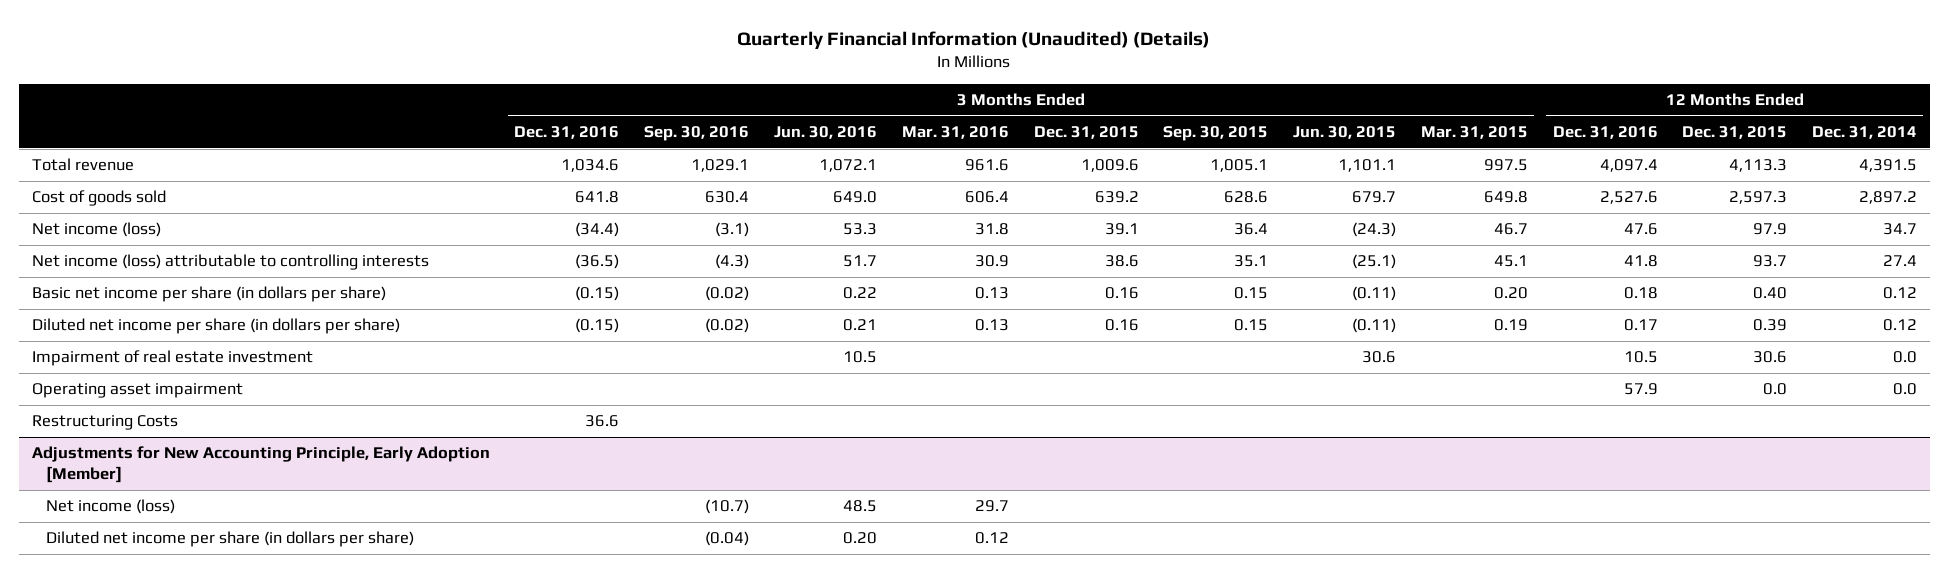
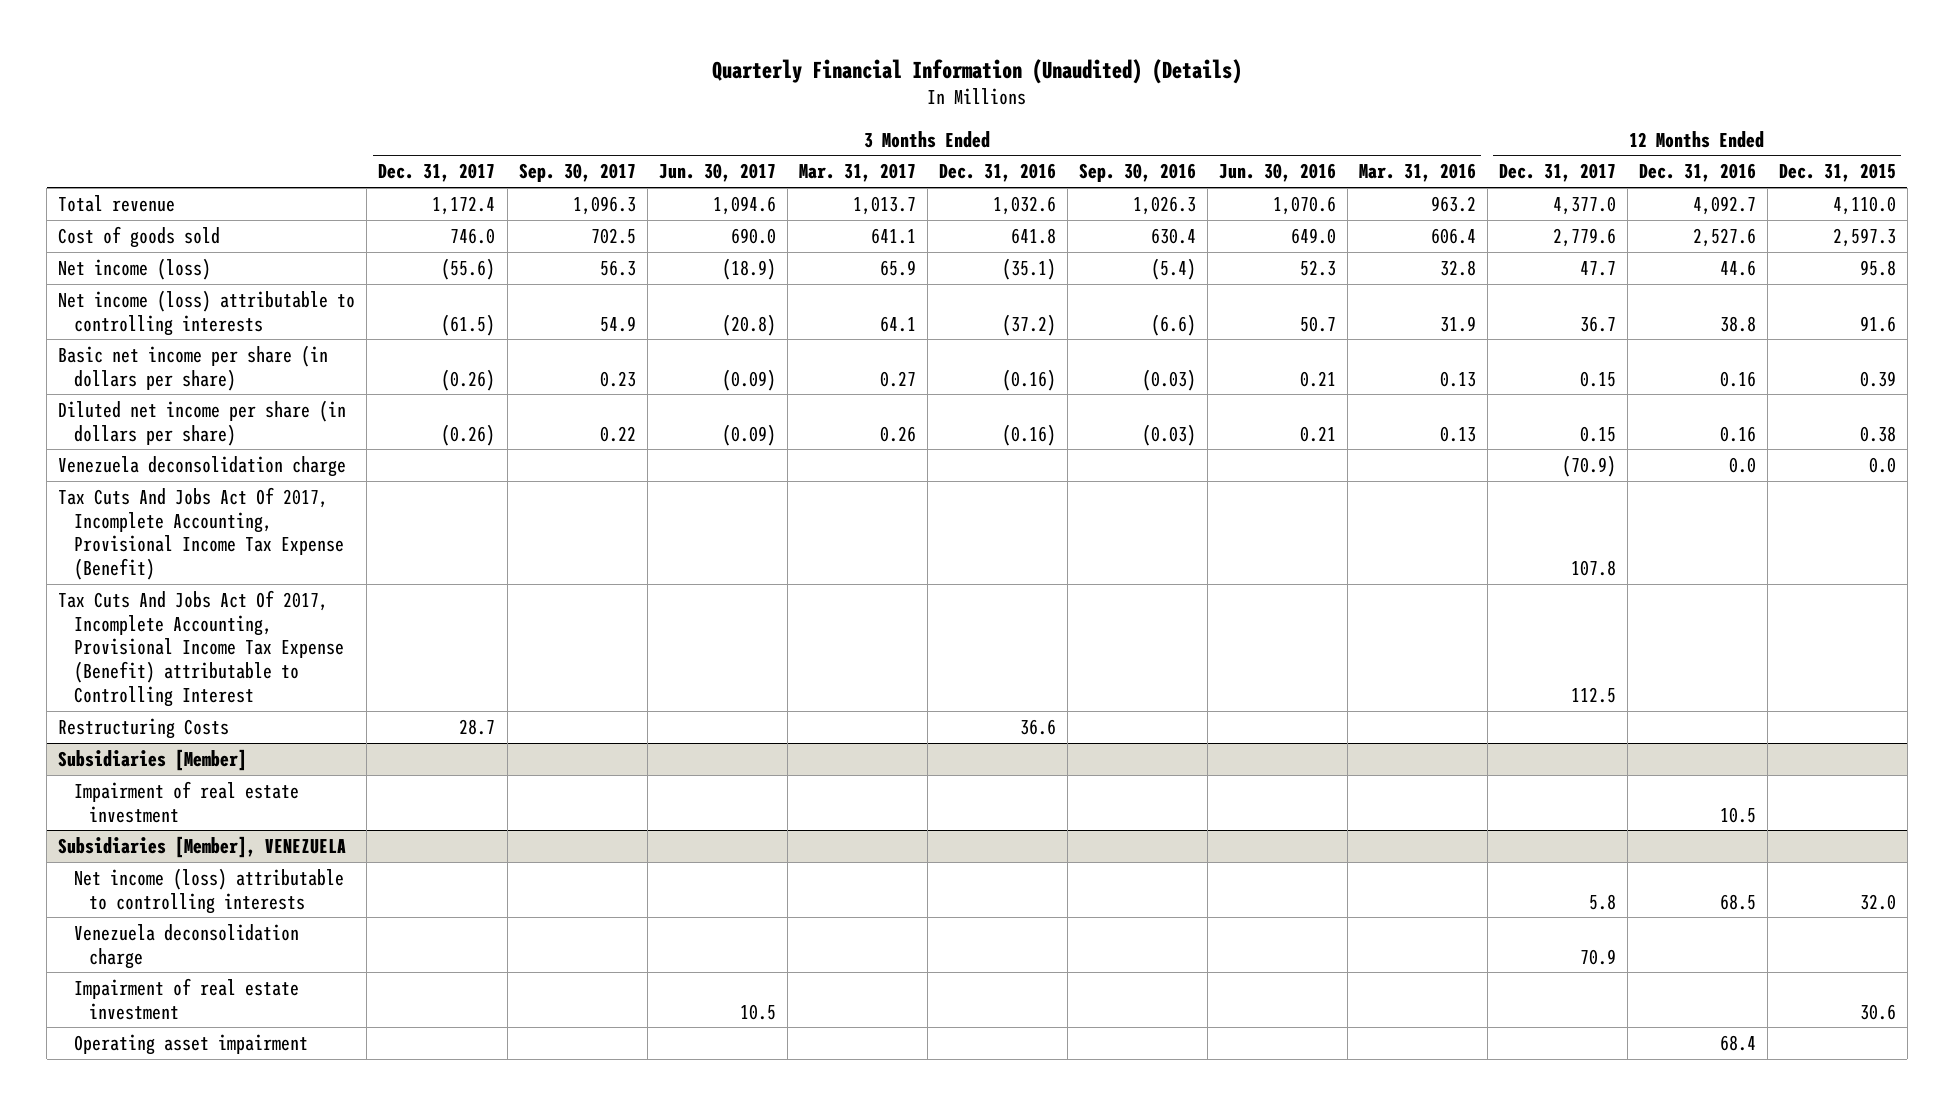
- | 3 Months Ended Dec. 31, 2016 | 3 Months Ended Sep. 30, 2016 | 3 Months Ended Jun. 30, 2016 | 3 Months Ended Mar. 31, 2016 | 3 Months Ended Dec. 31, 2015 | 3 Months Ended Sep. 30, 2015 | 3 Months Ended Jun. 30, 2015 | 3 Months Ended Mar. 31, 2015 | 12 Months Ended Dec. 31, 2016 | 12 Months Ended Dec. 31, 2015 | 12 Months Ended Dec. 31, 2014
+ | 3 Months Ended Dec. 31, 2017 | 3 Months Ended Sep. 30, 2017 | 3 Months Ended Jun. 30, 2017 | 3 Months Ended Mar. 31, 2017 | 3 Months Ended Dec. 31, 2016 | 3 Months Ended Sep. 30, 2016 | 3 Months Ended Jun. 30, 2016 | 3 Months Ended Mar. 31, 2016 | 12 Months Ended Dec. 31, 2017 | 12 Months Ended Dec. 31, 2016 | 12 Months Ended Dec. 31, 2015
- Total revenue | 1,034.6 | 1,029.1 | 1,072.1 | 961.6 | 1,009.6 | 1,005.1 | 1,101.1 | 997.5 | 4,097.4 | 4,113.3 | 4,391.5
+ Total revenue | 1,172.4 | 1,096.3 | 1,094.6 | 1,013.7 | 1,032.6 | 1,026.3 | 1,070.6 | 963.2 | 4,377.0 | 4,092.7 | 4,110.0
- Net income (loss) | (34.4) | (3.1) | 53.3 | 31.8 | 39.1 | 36.4 | (24.3) | 46.7 | 47.6 | 97.9 | 34.7
- Net income (loss) attributable to controlling interests | (36.5) | (4.3) | 51.7 | 30.9 | 38.6 | 35.1 | (25.1) | 45.1 | 41.8 | 93.7 | 27.4
- Basic net income per share (in dollars per share) | (0.15) | (0.02) | 0.22 | 0.13 | 0.16 | 0.15 | (0.11) | 0.20 | 0.18 | 0.40 | 0.12
- Diluted net income per share (in dollars per share) | (0.15) | (0.02) | 0.21 | 0.13 | 0.16 | 0.15 | (0.11) | 0.19 | 0.17 | 0.39 | 0.12
- Impairment of real estate investment | | | 10.5 | | | | 30.6 | | 10.5 | 30.6 | 0.0
- Operating asset impairment | | | | | | | | | 57.9 | 0.0 | 0.0
+ Net income (loss) | (55.6) | 56.3 | (18.9) | 65.9 | (35.1) | (5.4) | 52.3 | 32.8 | 47.7 | 44.6 | 95.8
+ Net income (loss) attributable to controlling interests | (61.5) | 54.9 | (20.8) | 64.1 | (37.2) | (6.6) | 50.7 | 31.9 | 36.7 | 38.8 | 91.6
+ Basic net income per share (in dollars per share) | (0.26) | 0.23 | (0.09) | 0.27 | (0.16) | (0.03) | 0.21 | 0.13 | 0.15 | 0.16 | 0.39
+ Diluted net income per share (in dollars per share) | (0.26) | 0.22 | (0.09) | 0.26 | (0.16) | (0.03) | 0.21 | 0.13 | 0.15 | 0.16 | 0.38
+ Venezuela deconsolidation charge | | | | | | | | | (70.9) | 0.0 | 0.0
+ Tax Cuts And Jobs Act Of 2017, Incomplete Accounting, Provisional Income Tax Expense (Benefit) | | | | | | | | | 107.8 | |
+ Tax Cuts And Jobs Act Of 2017, Incomplete Accounting, Provisional Income Tax Expense (Benefit) attributable to Controlling Interest | | | | | | | | | 112.5 | |
- Adjustments for New Accounting Principle, Early Adoption [Member]
- Net income (loss) | | (10.7) | 48.5 | 29.7 | | | | | | |
- Diluted net income per share (in dollars per share) | | (0.04) | 0.20 | 0.12 | | | | | | |
+ Subsidiaries [Member]
+ Impairment of real estate investment | | | | | | | | | | 10.5 |
+ Subsidiaries [Member], VENEZUELA
+ Net income (loss) attributable to controlling interests | | | | | | | | | 5.8 | 68.5 | 32.0
+ Venezuela deconsolidation charge | | | | | | | | | 70.9 | |
+ Impairment of real estate investment | | | 10.5 | | | | | | | | 30.6
+ Operating asset impairment | | | | | | | | | | 68.4 |

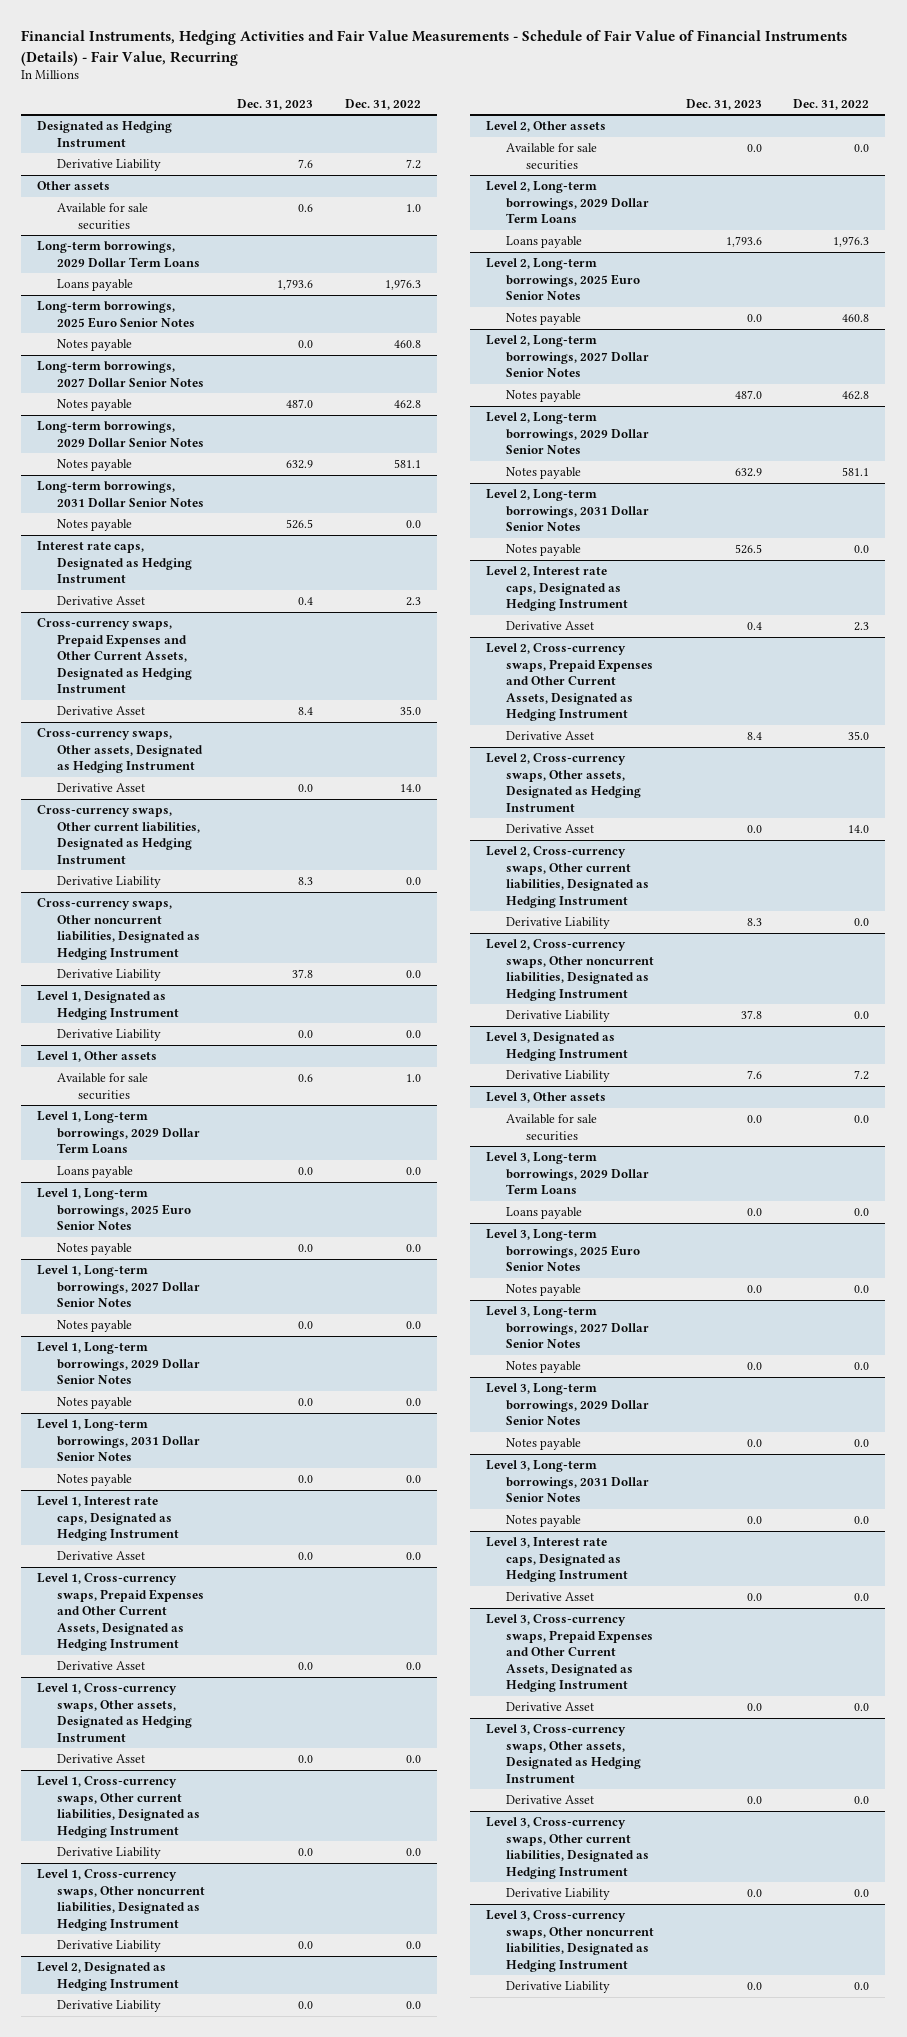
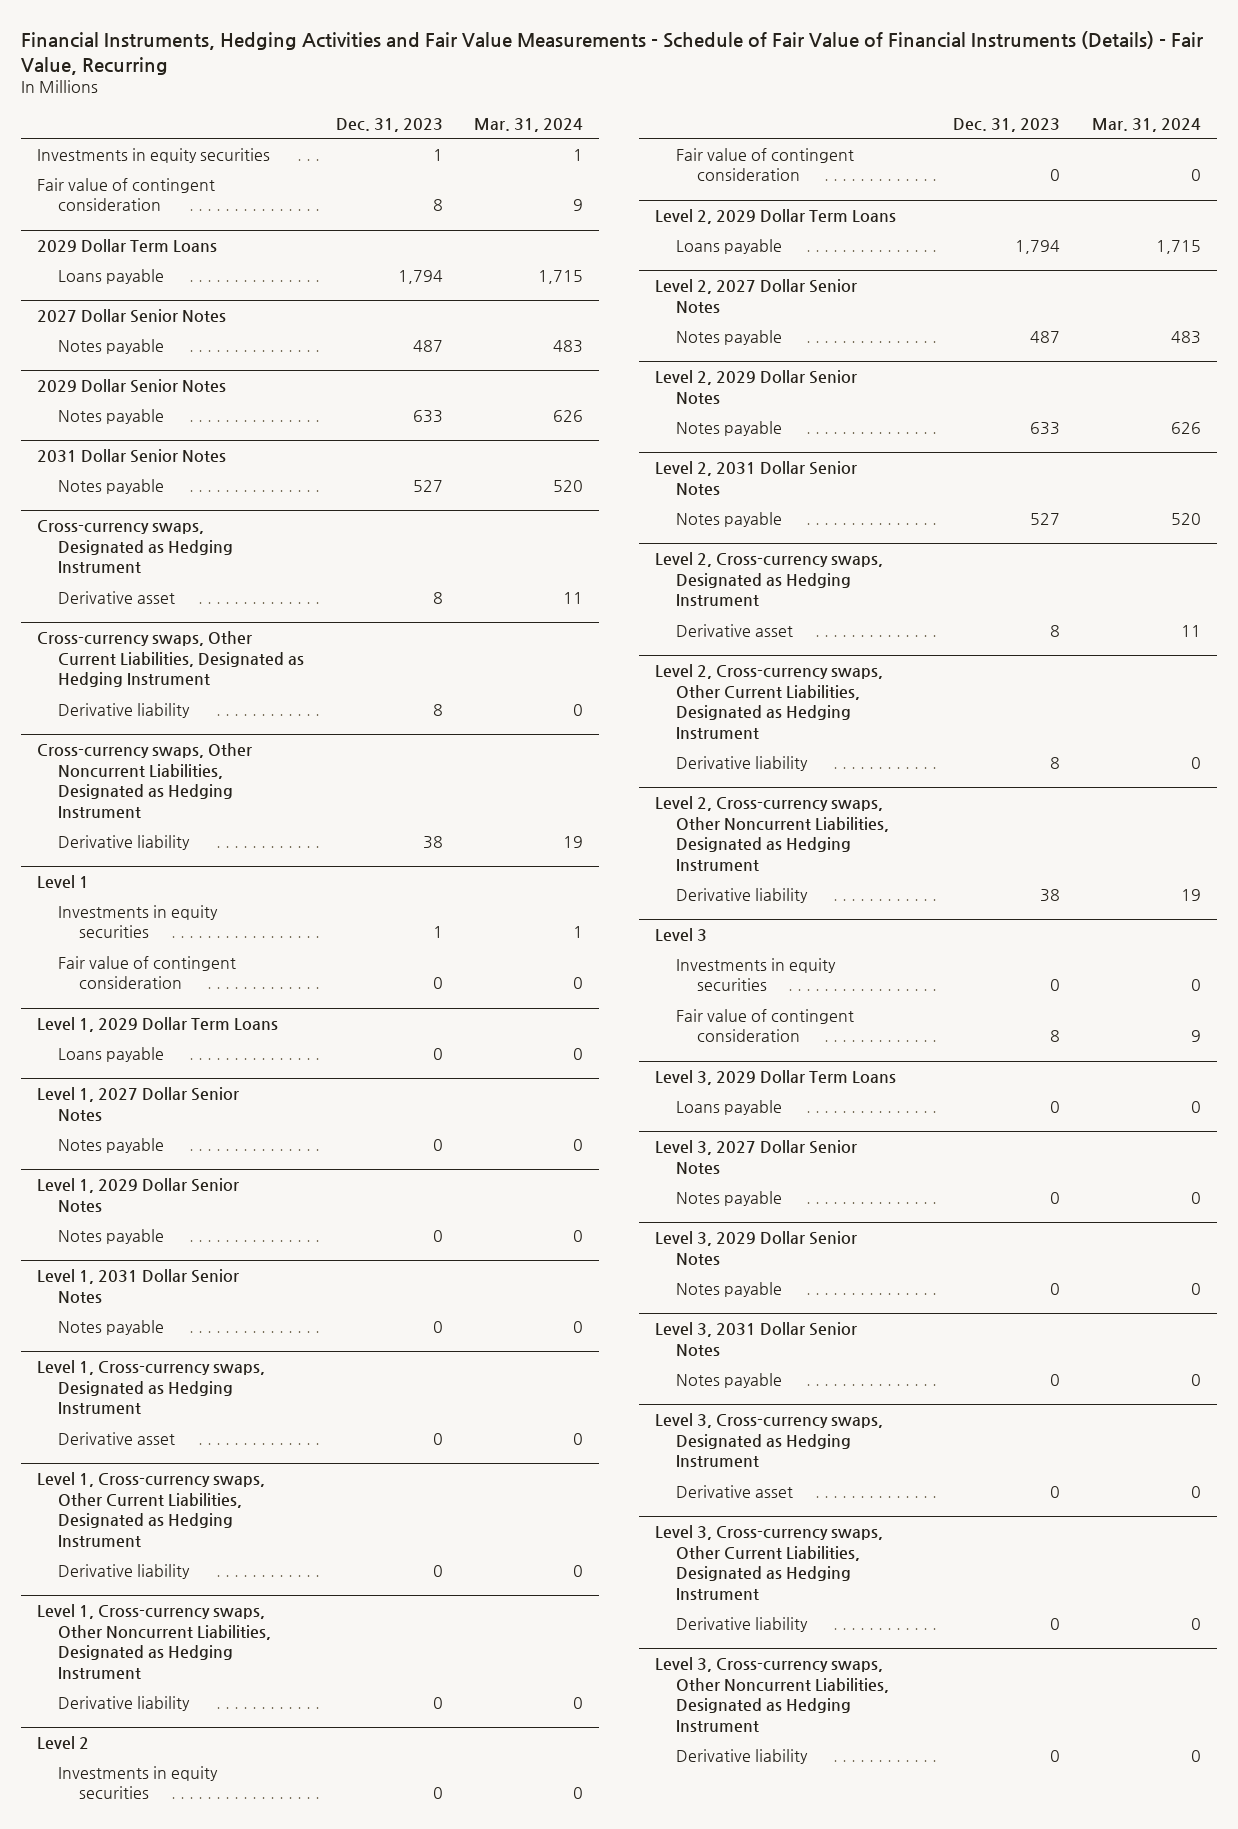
- | Dec. 31, 2023 | Dec. 31, 2022
+ | Dec. 31, 2023 | Mar. 31, 2024
- Designated as Hedging Instrument
- Derivative Liability | 7.6 | 7.2
- Other assets
- Available for sale securities | 0.6 | 1.0
- Long-term borrowings, 2029 Dollar Term Loans
- Loans payable | 1,793.6 | 1,976.3
- Long-term borrowings, 2025 Euro Senior Notes
- Notes payable | 0.0 | 460.8
- Long-term borrowings, 2027 Dollar Senior Notes
- Notes payable | 487.0 | 462.8
- Long-term borrowings, 2029 Dollar Senior Notes
- Notes payable | 632.9 | 581.1
- Long-term borrowings, 2031 Dollar Senior Notes
- Notes payable | 526.5 | 0.0
- Interest rate caps, Designated as Hedging Instrument
- Derivative Asset | 0.4 | 2.3
- Cross-currency swaps, Prepaid Expenses and Other Current Assets, Designated as Hedging Instrument
- Derivative Asset | 8.4 | 35.0
- Cross-currency swaps, Other assets, Designated as Hedging Instrument
- Derivative Asset | 0.0 | 14.0
- Cross-currency swaps, Other current liabilities, Designated as Hedging Instrument
- Derivative Liability | 8.3 | 0.0
- Cross-currency swaps, Other noncurrent liabilities, Designated as Hedging Instrument
- Derivative Liability | 37.8 | 0.0
- Level 1, Designated as Hedging Instrument
- Derivative Liability | 0.0 | 0.0
- Level 1, Other assets
- Available for sale securities | 0.6 | 1.0
- Level 1, Long-term borrowings, 2029 Dollar Term Loans
- Loans payable | 0.0 | 0.0
- Level 1, Long-term borrowings, 2025 Euro Senior Notes
- Notes payable | 0.0 | 0.0
- Level 1, Long-term borrowings, 2027 Dollar Senior Notes
- Notes payable | 0.0 | 0.0
- Level 1, Long-term borrowings, 2029 Dollar Senior Notes
- Notes payable | 0.0 | 0.0
- Level 1, Long-term borrowings, 2031 Dollar Senior Notes
- Notes payable | 0.0 | 0.0
- Level 1, Interest rate caps, Designated as Hedging Instrument
- Derivative Asset | 0.0 | 0.0
- Level 1, Cross-currency swaps, Prepaid Expenses and Other Current Assets, Designated as Hedging Instrument
- Derivative Asset | 0.0 | 0.0
- Level 1, Cross-currency swaps, Other assets, Designated as Hedging Instrument
- Derivative Asset | 0.0 | 0.0
- Level 1, Cross-currency swaps, Other current liabilities, Designated as Hedging Instrument
- Derivative Liability | 0.0 | 0.0
- Level 1, Cross-currency swaps, Other noncurrent liabilities, Designated as Hedging Instrument
- Derivative Liability | 0.0 | 0.0
- Level 2, Designated as Hedging Instrument
- Derivative Liability | 0.0 | 0.0
- Level 2, Other assets
- Available for sale securities | 0.0 | 0.0
- Level 2, Long-term borrowings, 2029 Dollar Term Loans
- Loans payable | 1,793.6 | 1,976.3
- Level 2, Long-term borrowings, 2025 Euro Senior Notes
- Notes payable | 0.0 | 460.8
- Level 2, Long-term borrowings, 2027 Dollar Senior Notes
- Notes payable | 487.0 | 462.8
- Level 2, Long-term borrowings, 2029 Dollar Senior Notes
- Notes payable | 632.9 | 581.1
- Level 2, Long-term borrowings, 2031 Dollar Senior Notes
- Notes payable | 526.5 | 0.0
- Level 2, Interest rate caps, Designated as Hedging Instrument
- Derivative Asset | 0.4 | 2.3
- Level 2, Cross-currency swaps, Prepaid Expenses and Other Current Assets, Designated as Hedging Instrument
- Derivative Asset | 8.4 | 35.0
- Level 2, Cross-currency swaps, Other assets, Designated as Hedging Instrument
- Derivative Asset | 0.0 | 14.0
- Level 2, Cross-currency swaps, Other current liabilities, Designated as Hedging Instrument
- Derivative Liability | 8.3 | 0.0
- Level 2, Cross-currency swaps, Other noncurrent liabilities, Designated as Hedging Instrument
- Derivative Liability | 37.8 | 0.0
- Level 3, Designated as Hedging Instrument
- Derivative Liability | 7.6 | 7.2
- Level 3, Other assets
- Available for sale securities | 0.0 | 0.0
- Level 3, Long-term borrowings, 2029 Dollar Term Loans
- Loans payable | 0.0 | 0.0
- Level 3, Long-term borrowings, 2025 Euro Senior Notes
- Notes payable | 0.0 | 0.0
- Level 3, Long-term borrowings, 2027 Dollar Senior Notes
- Notes payable | 0.0 | 0.0
- Level 3, Long-term borrowings, 2029 Dollar Senior Notes
- Notes payable | 0.0 | 0.0
- Level 3, Long-term borrowings, 2031 Dollar Senior Notes
- Notes payable | 0.0 | 0.0
- Level 3, Interest rate caps, Designated as Hedging Instrument
- Derivative Asset | 0.0 | 0.0
- Level 3, Cross-currency swaps, Prepaid Expenses and Other Current Assets, Designated as Hedging Instrument
- Derivative Asset | 0.0 | 0.0
- Level 3, Cross-currency swaps, Other assets, Designated as Hedging Instrument
- Derivative Asset | 0.0 | 0.0
- Level 3, Cross-currency swaps, Other current liabilities, Designated as Hedging Instrument
- Derivative Liability | 0.0 | 0.0
- Level 3, Cross-currency swaps, Other noncurrent liabilities, Designated as Hedging Instrument
- Derivative Liability | 0.0 | 0.0
+ Investments in equity securities | 1 | 1
+ Fair value of contingent consideration | 8 | 9
+ 2029 Dollar Term Loans
+ Loans payable | 1,794 | 1,715
+ 2027 Dollar Senior Notes
+ Notes payable | 487 | 483
+ 2029 Dollar Senior Notes
+ Notes payable | 633 | 626
+ 2031 Dollar Senior Notes
+ Notes payable | 527 | 520
+ Cross-currency swaps, Designated as Hedging Instrument
+ Derivative asset | 8 | 11
+ Cross-currency swaps, Other Current Liabilities, Designated as Hedging Instrument
+ Derivative liability | 8 | 0
+ Cross-currency swaps, Other Noncurrent Liabilities, Designated as Hedging Instrument
+ Derivative liability | 38 | 19
+ Level 1
+ Investments in equity securities | 1 | 1
+ Fair value of contingent consideration | 0 | 0
+ Level 1, 2029 Dollar Term Loans
+ Loans payable | 0 | 0
+ Level 1, 2027 Dollar Senior Notes
+ Notes payable | 0 | 0
+ Level 1, 2029 Dollar Senior Notes
+ Notes payable | 0 | 0
+ Level 1, 2031 Dollar Senior Notes
+ Notes payable | 0 | 0
+ Level 1, Cross-currency swaps, Designated as Hedging Instrument
+ Derivative asset | 0 | 0
+ Level 1, Cross-currency swaps, Other Current Liabilities, Designated as Hedging Instrument
+ Derivative liability | 0 | 0
+ Level 1, Cross-currency swaps, Other Noncurrent Liabilities, Designated as Hedging Instrument
+ Derivative liability | 0 | 0
+ Level 2
+ Investments in equity securities | 0 | 0
+ Fair value of contingent consideration | 0 | 0
+ Level 2, 2029 Dollar Term Loans
+ Loans payable | 1,794 | 1,715
+ Level 2, 2027 Dollar Senior Notes
+ Notes payable | 487 | 483
+ Level 2, 2029 Dollar Senior Notes
+ Notes payable | 633 | 626
+ Level 2, 2031 Dollar Senior Notes
+ Notes payable | 527 | 520
+ Level 2, Cross-currency swaps, Designated as Hedging Instrument
+ Derivative asset | 8 | 11
+ Level 2, Cross-currency swaps, Other Current Liabilities, Designated as Hedging Instrument
+ Derivative liability | 8 | 0
+ Level 2, Cross-currency swaps, Other Noncurrent Liabilities, Designated as Hedging Instrument
+ Derivative liability | 38 | 19
+ Level 3
+ Investments in equity securities | 0 | 0
+ Fair value of contingent consideration | 8 | 9
+ Level 3, 2029 Dollar Term Loans
+ Loans payable | 0 | 0
+ Level 3, 2027 Dollar Senior Notes
+ Notes payable | 0 | 0
+ Level 3, 2029 Dollar Senior Notes
+ Notes payable | 0 | 0
+ Level 3, 2031 Dollar Senior Notes
+ Notes payable | 0 | 0
+ Level 3, Cross-currency swaps, Designated as Hedging Instrument
+ Derivative asset | 0 | 0
+ Level 3, Cross-currency swaps, Other Current Liabilities, Designated as Hedging Instrument
+ Derivative liability | 0 | 0
+ Level 3, Cross-currency swaps, Other Noncurrent Liabilities, Designated as Hedging Instrument
+ Derivative liability | 0 | 0

